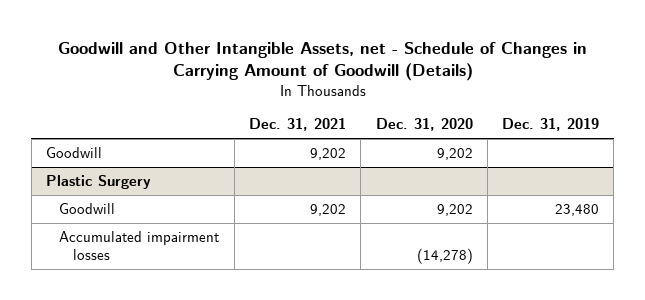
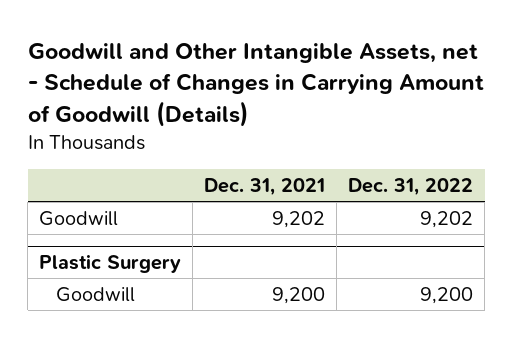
- | Dec. 31, 2021 | Dec. 31, 2020 | Dec. 31, 2019
+ | Dec. 31, 2021 | Dec. 31, 2022
@ Plastic Surgery
- Goodwill | 9,202 | 9,202 | 23,480
- Accumulated impairment losses | | (14,278) |
+ Goodwill | 9,200 | 9,200

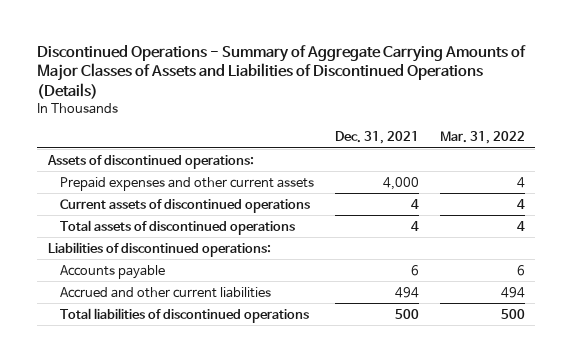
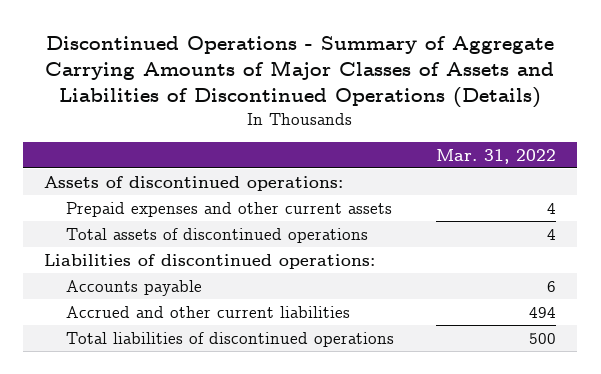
- | Dec. 31, 2021 | Mar. 31, 2022
+ | Mar. 31, 2022
- Current assets of discontinued operations | 4 | 4

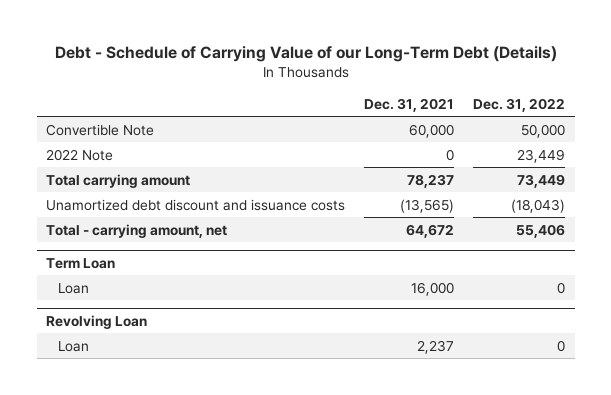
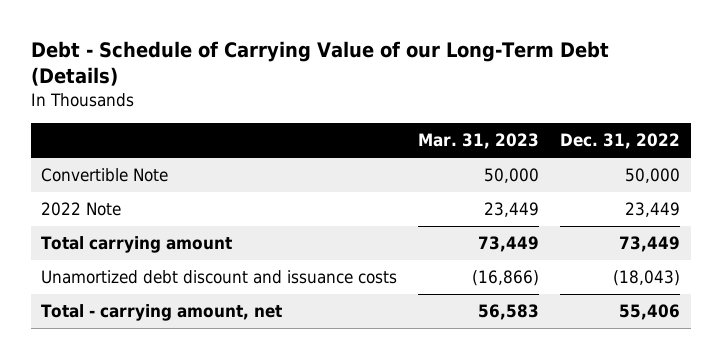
- | Dec. 31, 2021 | Dec. 31, 2022
+ | Mar. 31, 2023 | Dec. 31, 2022
- Term Loan
- Loan | 16,000 | 0
- Revolving Loan
- Loan | 2,237 | 0

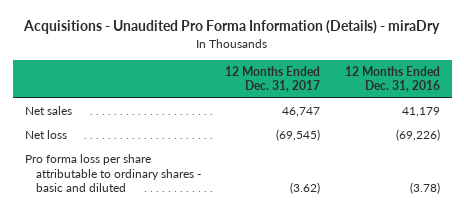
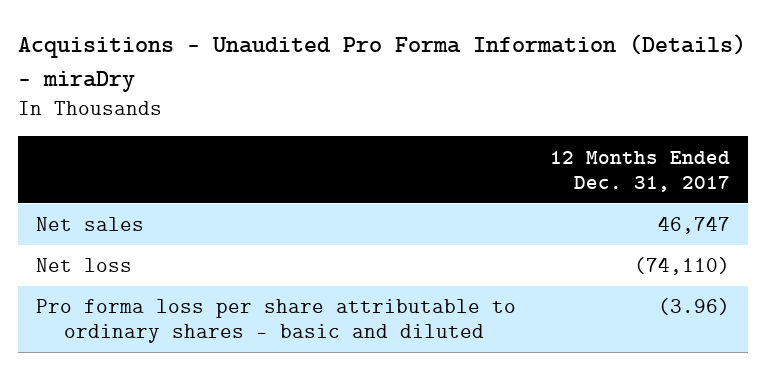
- | 12 Months Ended Dec. 31, 2017 | 12 Months Ended Dec. 31, 2016
+ | 12 Months Ended Dec. 31, 2017
- Net loss | (69,545) | (69,226)
- Pro forma loss per share attributable to ordinary shares - basic and diluted | (3.62) | (3.78)
+ Net loss | (74,110)
+ Pro forma loss per share attributable to ordinary shares - basic and diluted | (3.96)

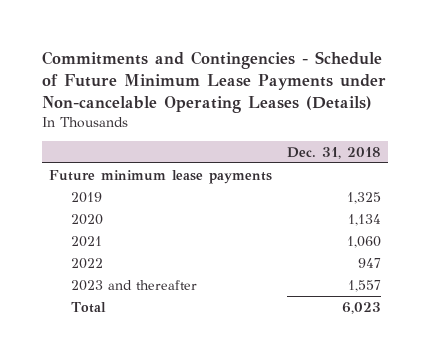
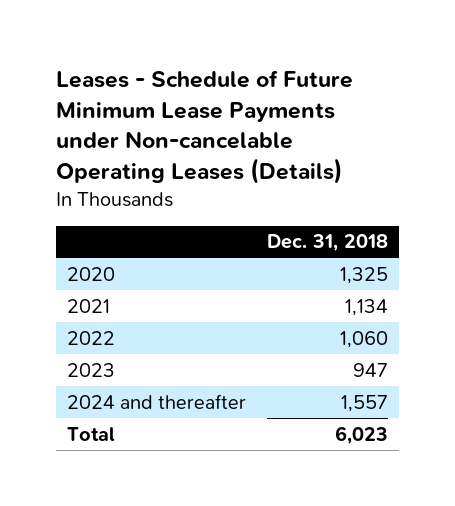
- Commitments and Contingencies - Schedule of Future Minimum Lease Payments under Non-cancelable Operating Leases (Details)
+ Leases - Schedule of Future Minimum Lease Payments under Non-cancelable Operating Leases (Details)
- Future minimum lease payments
- 2019 | 1,325
- 2020 | 1,134
- 2021 | 1,060
- 2022 | 947
- 2023 and thereafter | 1,557
+ 2020 | 1,325
+ 2021 | 1,134
+ 2022 | 1,060
+ 2023 | 947
+ 2024 and thereafter | 1,557

